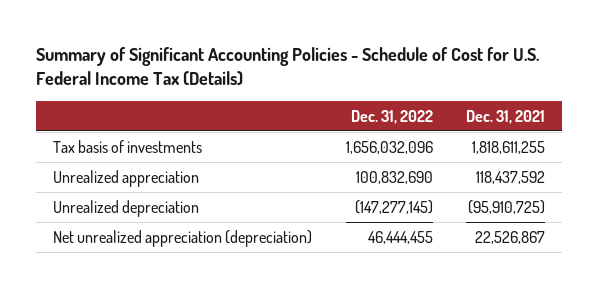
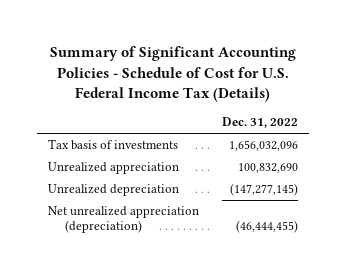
- | Dec. 31, 2022 | Dec. 31, 2021
+ | Dec. 31, 2022
- Net unrealized appreciation (depreciation) | 46,444,455 | 22,526,867
+ Net unrealized appreciation (depreciation) | (46,444,455)

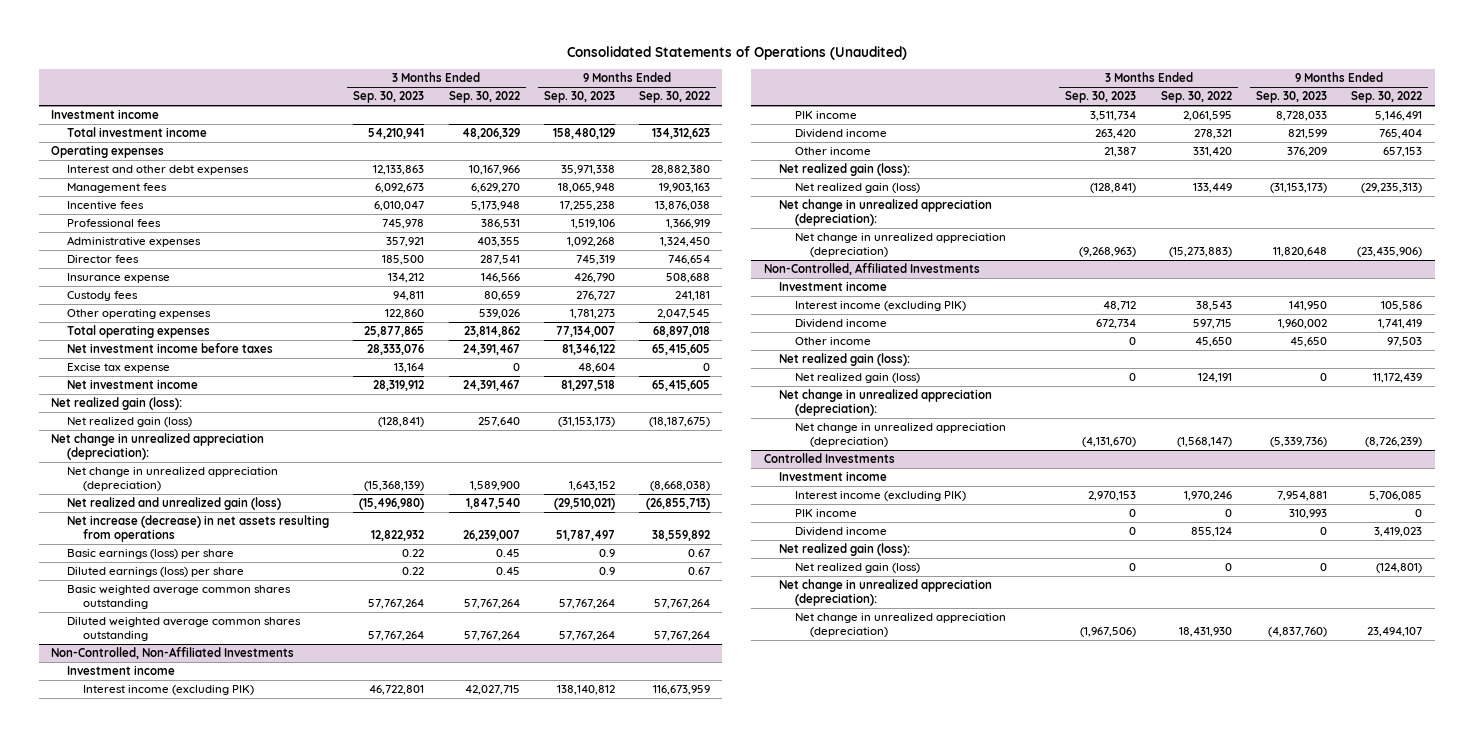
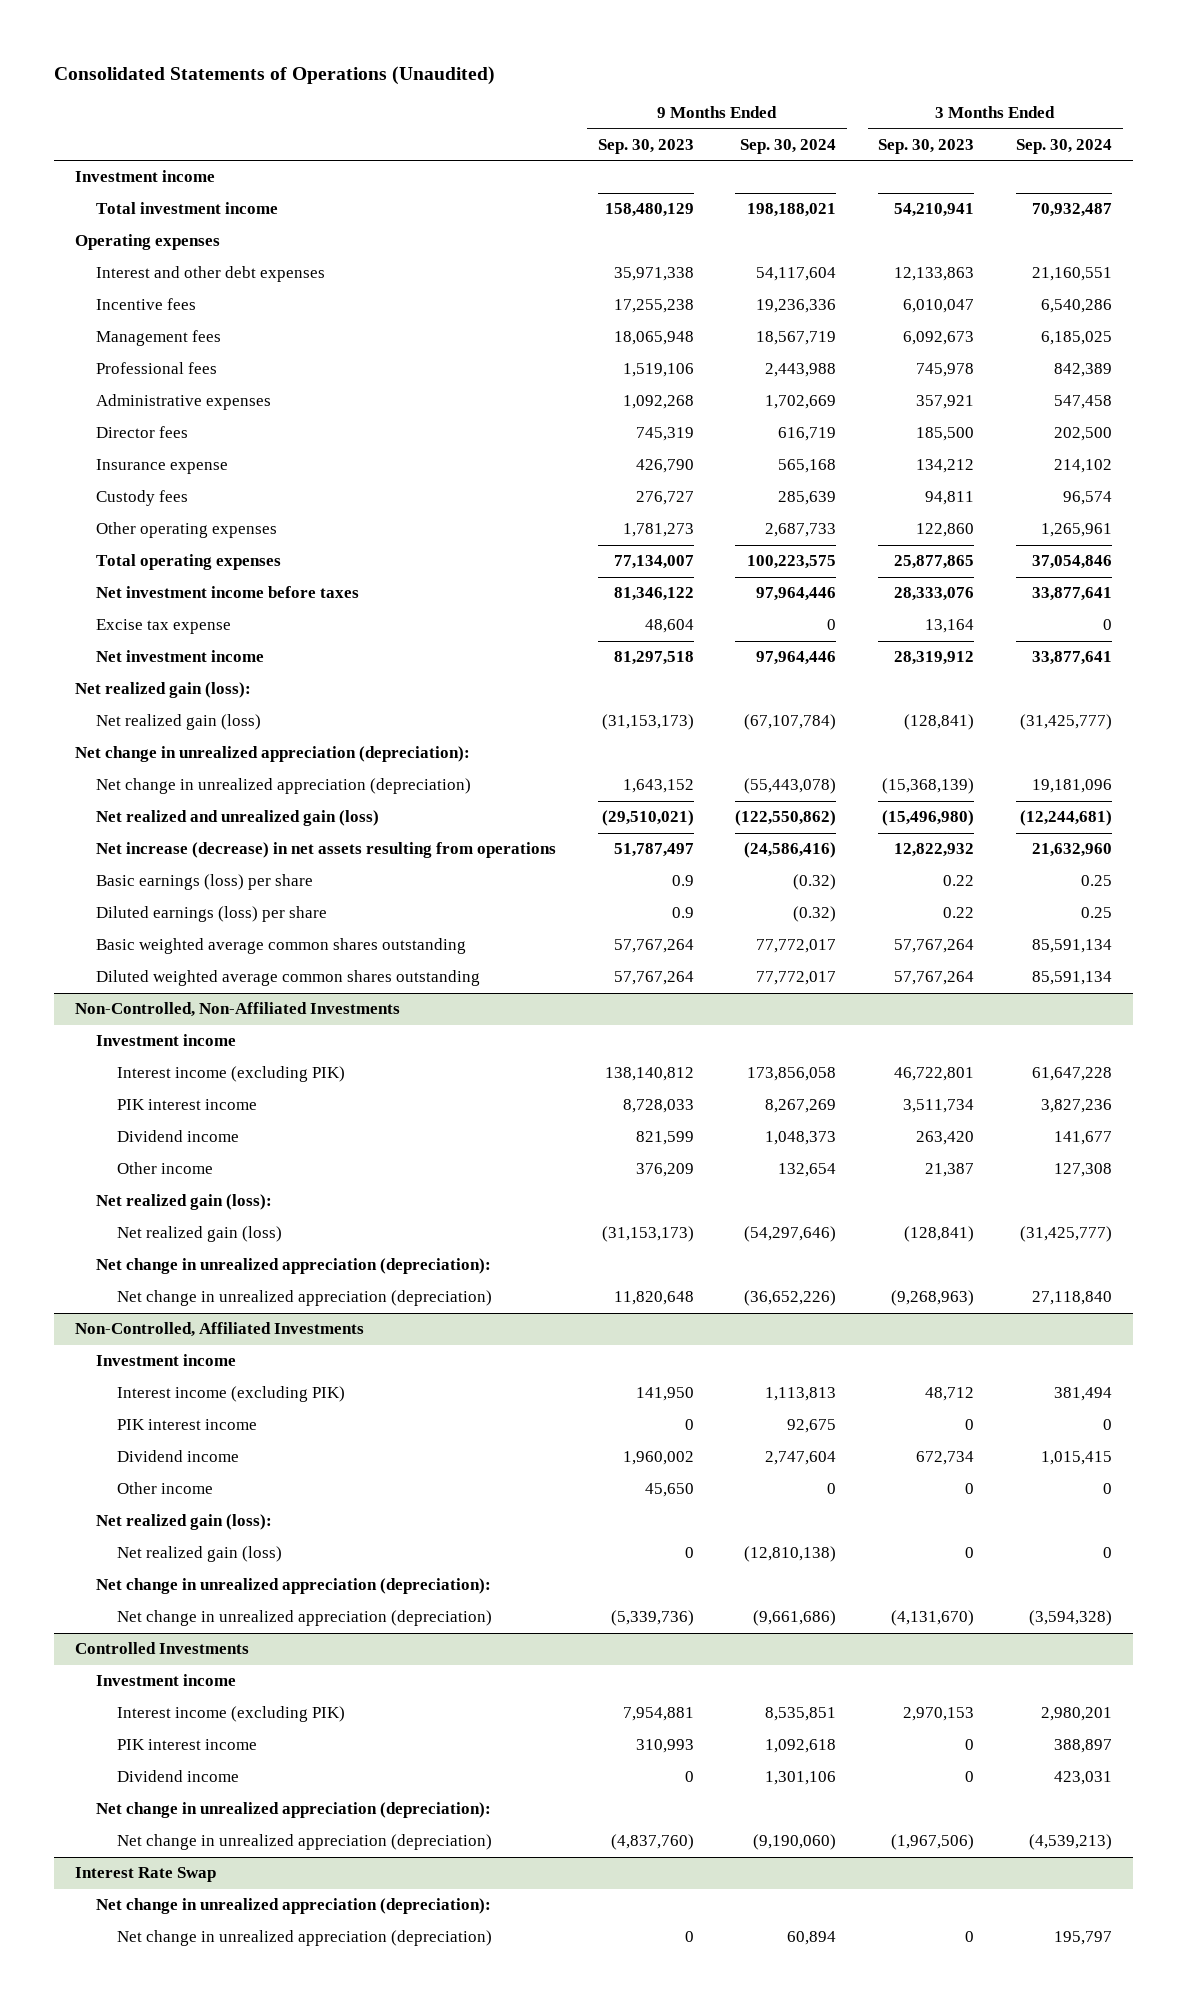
- | 3 Months Ended Sep. 30, 2023 | 3 Months Ended Sep. 30, 2022 | 9 Months Ended Sep. 30, 2023 | 9 Months Ended Sep. 30, 2022
+ | 9 Months Ended Sep. 30, 2023 | 9 Months Ended Sep. 30, 2024 | 3 Months Ended Sep. 30, 2023 | 3 Months Ended Sep. 30, 2024
moved down: Management fees | 18,065,948 | 18,567,719 | 6,092,673 | 6,185,025
@ Non-Controlled, Non-Affiliated Investments
- PIK income | 3,511,734 | 2,061,595 | 8,728,033 | 5,146,491
+ PIK interest income | 8,728,033 | 8,267,269 | 3,511,734 | 3,827,236
@ Non-Controlled, Affiliated Investments
+ PIK interest income | 0 | 92,675 | 0 | 0
@ Controlled Investments
- PIK income | 0 | 0 | 310,993 | 0
+ PIK interest income | 310,993 | 1,092,618 | 0 | 388,897
- Net realized gain (loss):
- Net realized gain (loss) | 0 | 0 | 0 | (124,801)
+ Interest Rate Swap
+ Net change in unrealized appreciation (depreciation):
+ Net change in unrealized appreciation (depreciation) | 0 | 60,894 | 0 | 195,797

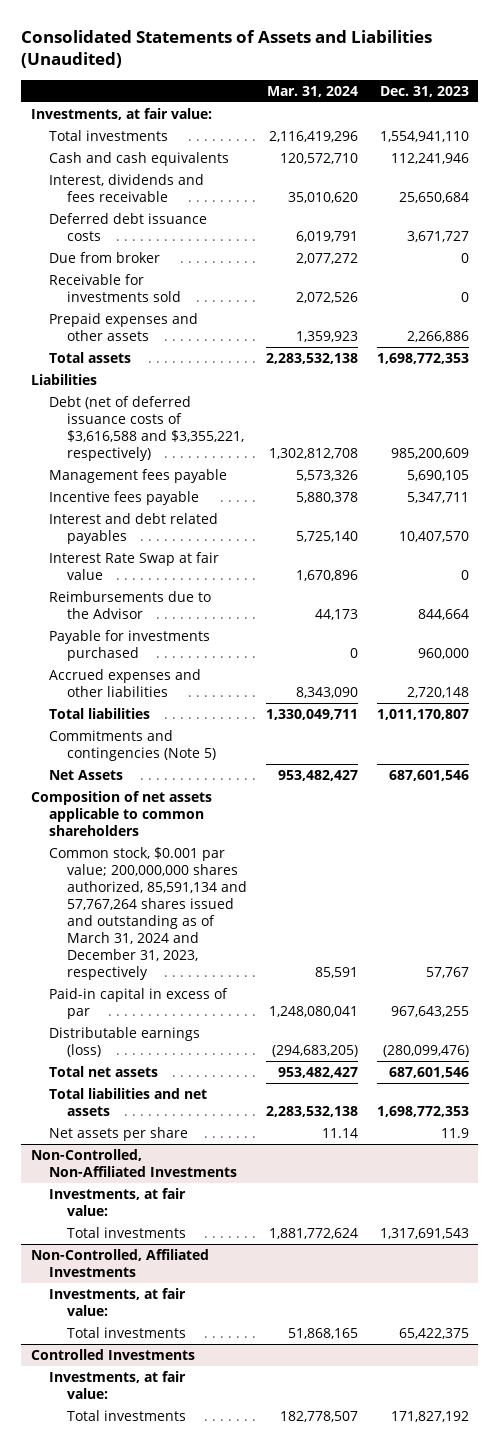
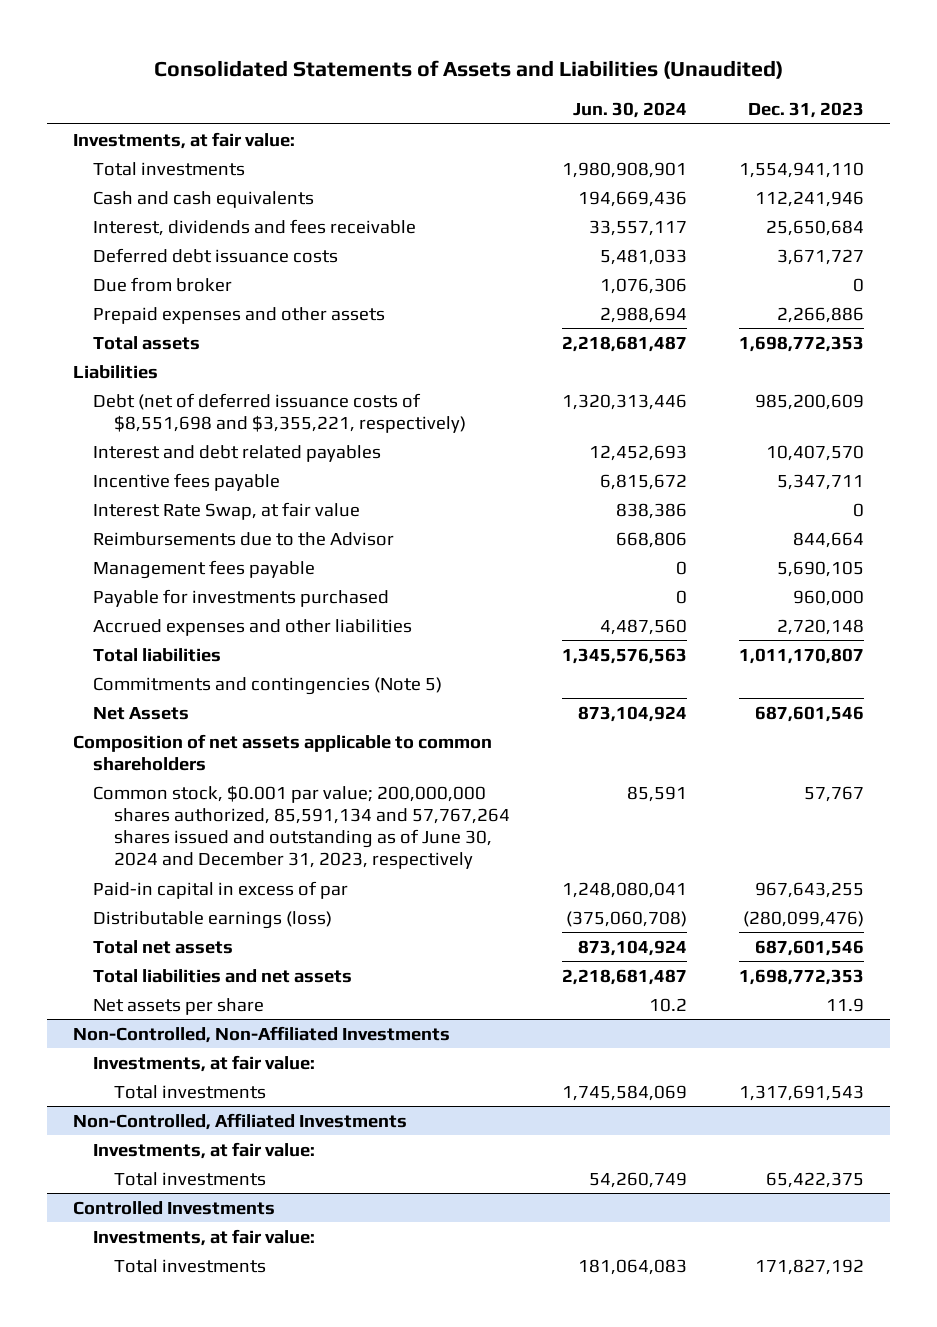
- | Mar. 31, 2024 | Dec. 31, 2023
+ | Jun. 30, 2024 | Dec. 31, 2023
- Receivable for investments sold | 2,072,526 | 0
- Debt (net of deferred issuance costs of $3,616,588 and $3,355,221, respectively) | 1,302,812,708 | 985,200,609
+ Debt (net of deferred issuance costs of $8,551,698 and $3,355,221, respectively) | 1,320,313,446 | 985,200,609
- Interest Rate Swap at fair value | 1,670,896 | 0
moved down: Incentive fees payable | 6,815,672 | 5,347,711
+ Interest Rate Swap, at fair value | 838,386 | 0
moved down: Management fees payable | 0 | 5,690,105
- Common stock, $0.001 par value; 200,000,000 shares authorized, 85,591,134 and 57,767,264 shares issued and outstanding as of March 31, 2024 and December 31, 2023, respectively | 85,591 | 57,767
+ Common stock, $0.001 par value; 200,000,000 shares authorized, 85,591,134 and 57,767,264 shares issued and outstanding as of June 30, 2024 and December 31, 2023, respectively | 85,591 | 57,767

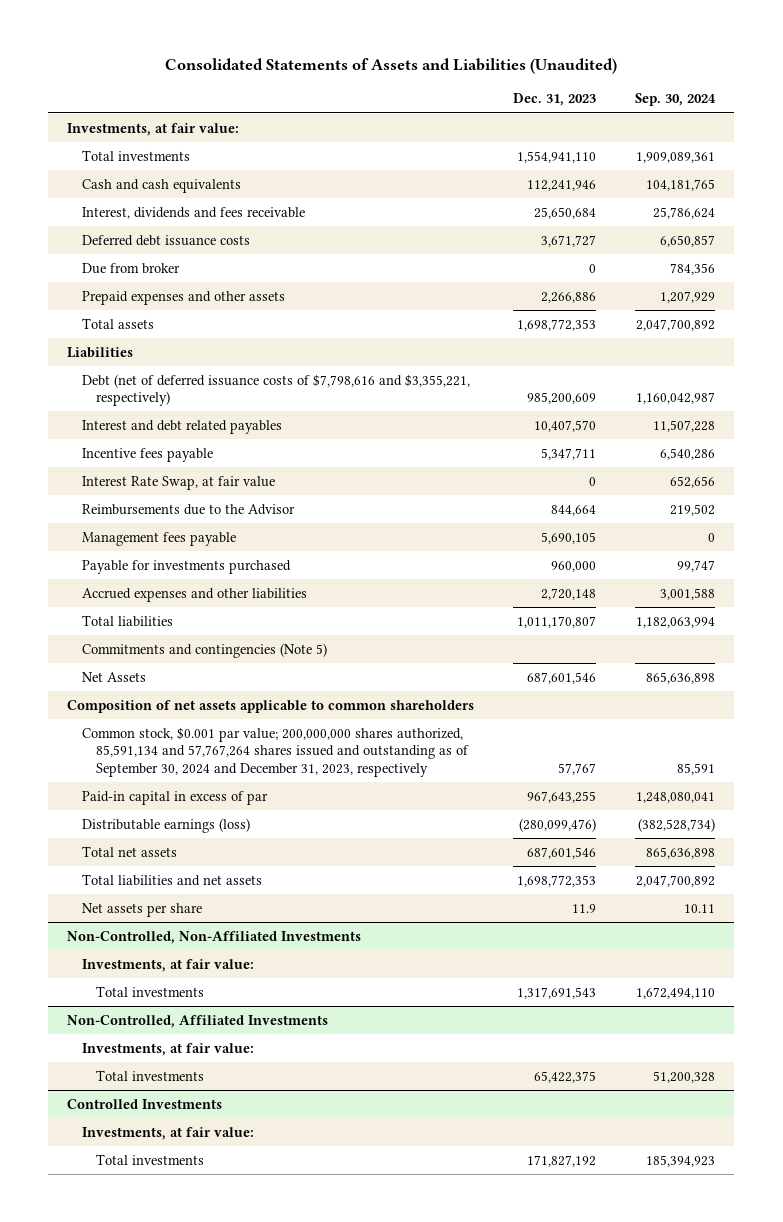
- | Jun. 30, 2024 | Dec. 31, 2023
+ | Dec. 31, 2023 | Sep. 30, 2024
- Debt (net of deferred issuance costs of $8,551,698 and $3,355,221, respectively) | 1,320,313,446 | 985,200,609
+ Debt (net of deferred issuance costs of $7,798,616 and $3,355,221, respectively) | 985,200,609 | 1,160,042,987
- Common stock, $0.001 par value; 200,000,000 shares authorized, 85,591,134 and 57,767,264 shares issued and outstanding as of June 30, 2024 and December 31, 2023, respectively | 85,591 | 57,767
+ Common stock, $0.001 par value; 200,000,000 shares authorized, 85,591,134 and 57,767,264 shares issued and outstanding as of September 30, 2024 and December 31, 2023, respectively | 57,767 | 85,591

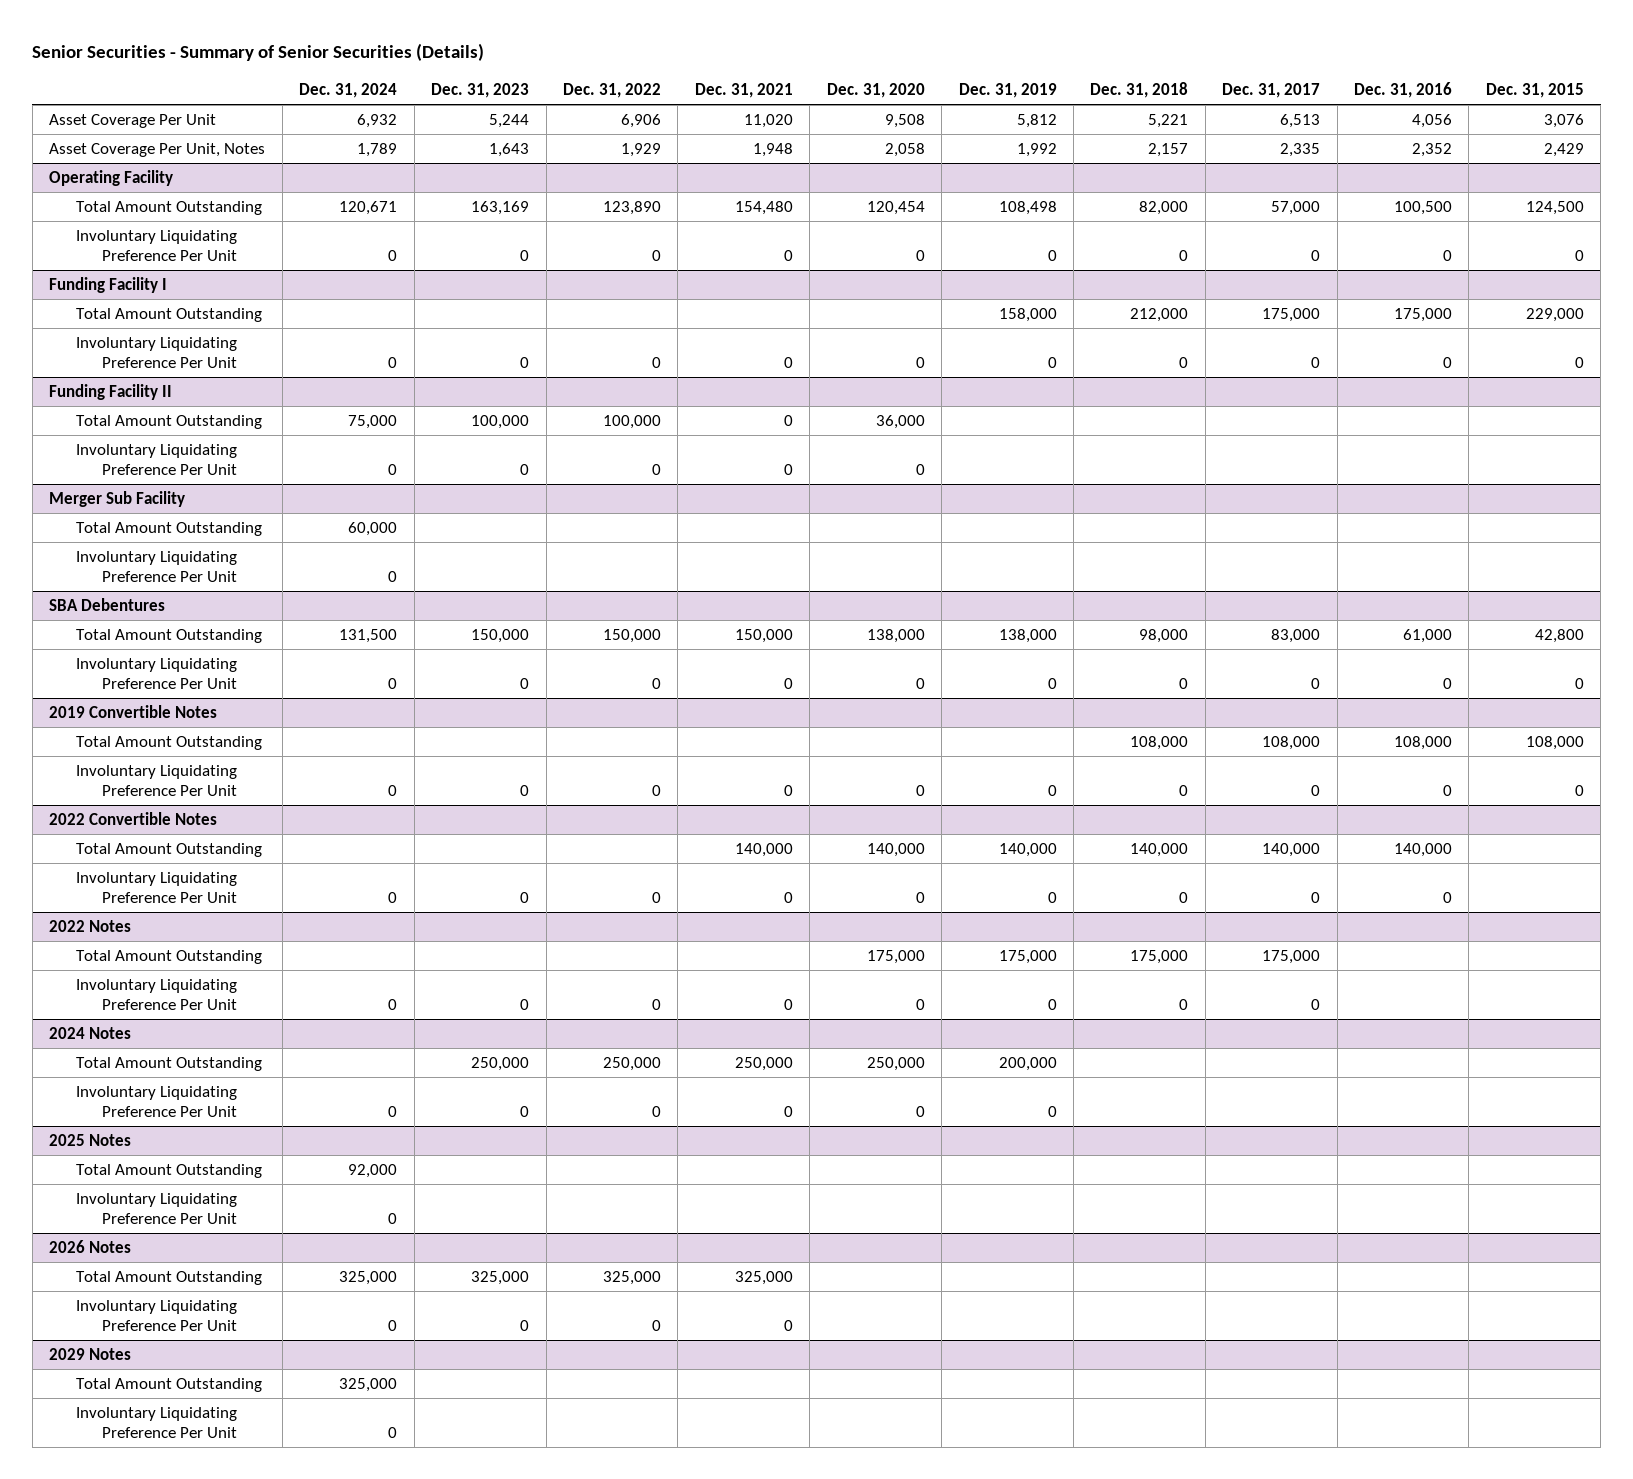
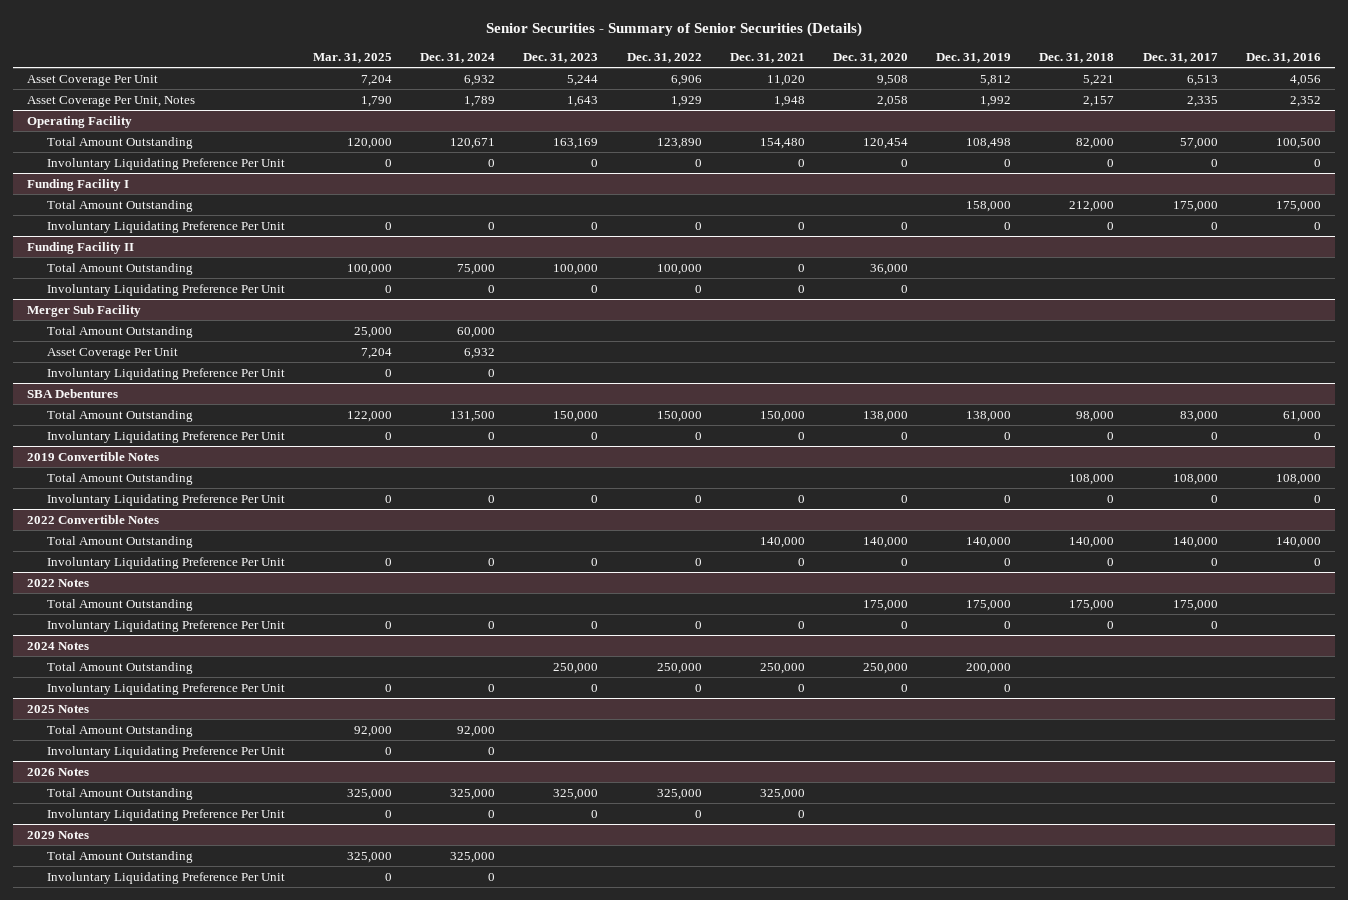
- | Dec. 31, 2024 | Dec. 31, 2023 | Dec. 31, 2022 | Dec. 31, 2021 | Dec. 31, 2020 | Dec. 31, 2019 | Dec. 31, 2018 | Dec. 31, 2017 | Dec. 31, 2016 | Dec. 31, 2015
+ | Mar. 31, 2025 | Dec. 31, 2024 | Dec. 31, 2023 | Dec. 31, 2022 | Dec. 31, 2021 | Dec. 31, 2020 | Dec. 31, 2019 | Dec. 31, 2018 | Dec. 31, 2017 | Dec. 31, 2016
@ Merger Sub Facility
+ Asset Coverage Per Unit | 7,204 | 6,932 | | | | | | | |

